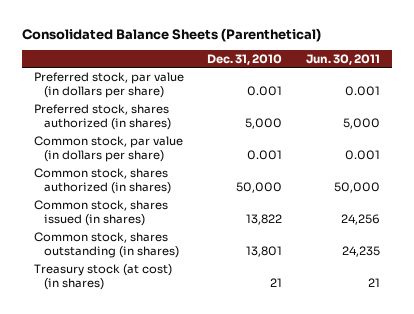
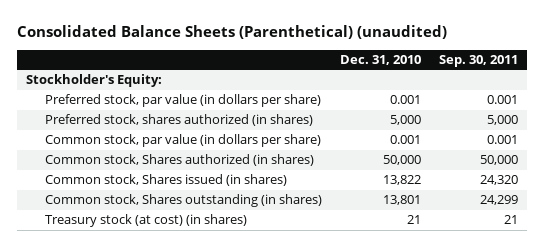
- Consolidated Balance Sheets (Parenthetical)
+ Consolidated Balance Sheets (Parenthetical) (unaudited)
- | Dec. 31, 2010 | Jun. 30, 2011
+ | Dec. 31, 2010 | Sep. 30, 2011
+ Stockholder's Equity:
- Common stock, shares authorized (in shares) | 50,000 | 50,000
- Common stock, shares issued (in shares) | 13,822 | 24,256
- Common stock, shares outstanding (in shares) | 13,801 | 24,235
+ Common stock, Shares authorized (in shares) | 50,000 | 50,000
+ Common stock, Shares issued (in shares) | 13,822 | 24,320
+ Common stock, Shares outstanding (in shares) | 13,801 | 24,299

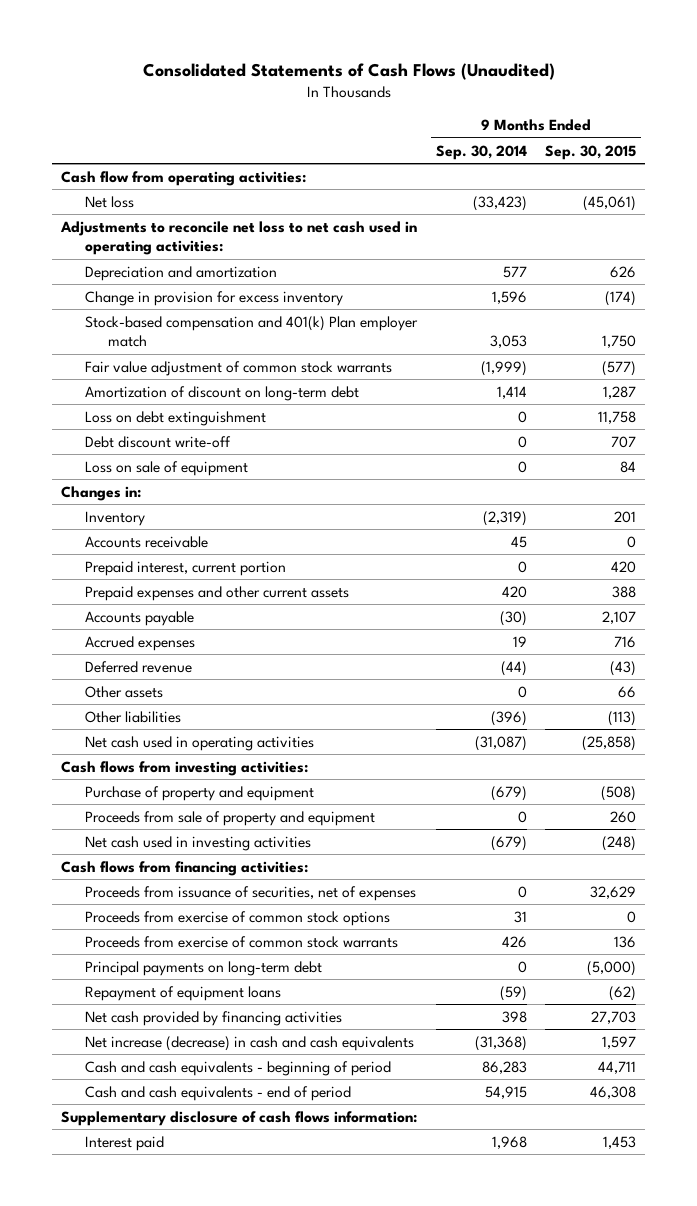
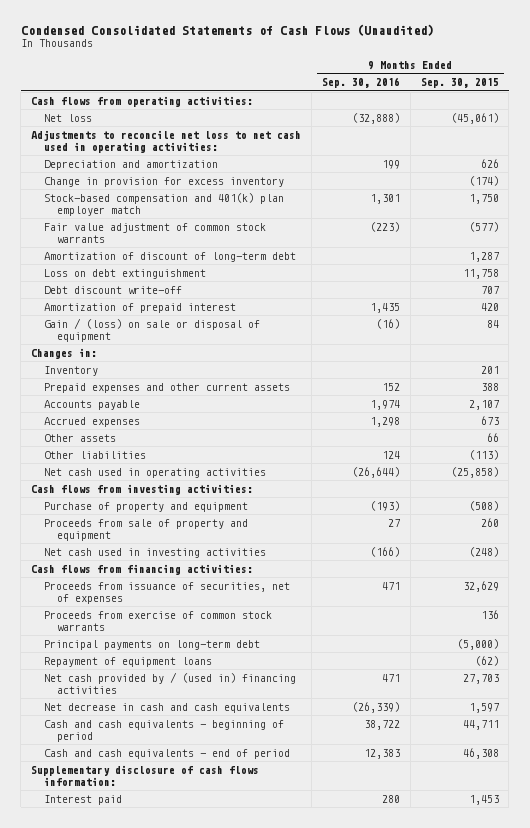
- Consolidated Statements of Cash Flows (Unaudited)
+ Condensed Consolidated Statements of Cash Flows (Unaudited)
- | 9 Months Ended Sep. 30, 2014 | 9 Months Ended Sep. 30, 2015
+ | 9 Months Ended Sep. 30, 2016 | 9 Months Ended Sep. 30, 2015
- Cash flow from operating activities:
+ Cash flows from operating activities:
- Stock-based compensation and 401(k) Plan employer match | 3,053 | 1,750
+ Stock-based compensation and 401(k) plan employer match | 1,301 | 1,750
- Amortization of discount on long-term debt | 1,414 | 1,287
+ Amortization of discount of long-term debt | | 1,287
- Loss on sale of equipment | 0 | 84
+ Amortization of prepaid interest | 1,435 | 420
+ Gain / (loss) on sale or disposal of equipment | (16) | 84
- Accounts receivable | 45 | 0
- Prepaid interest, current portion | 0 | 420
- Accrued expenses | 19 | 716
- Deferred revenue | (44) | (43)
+ Accrued expenses | 1,298 | 673
- Proceeds from exercise of common stock options | 31 | 0
- Net cash provided by financing activities | 398 | 27,703
- Net increase (decrease) in cash and cash equivalents | (31,368) | 1,597
+ Net cash provided by / (used in) financing activities | 471 | 27,703
+ Net decrease in cash and cash equivalents | (26,339) | 1,597

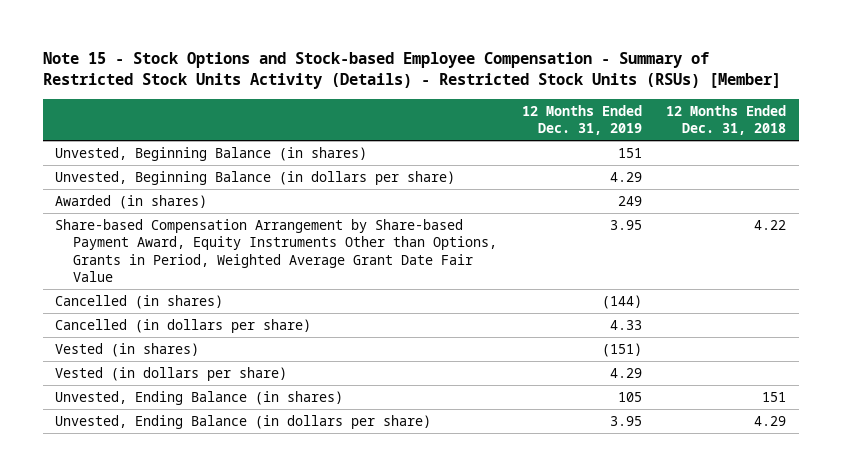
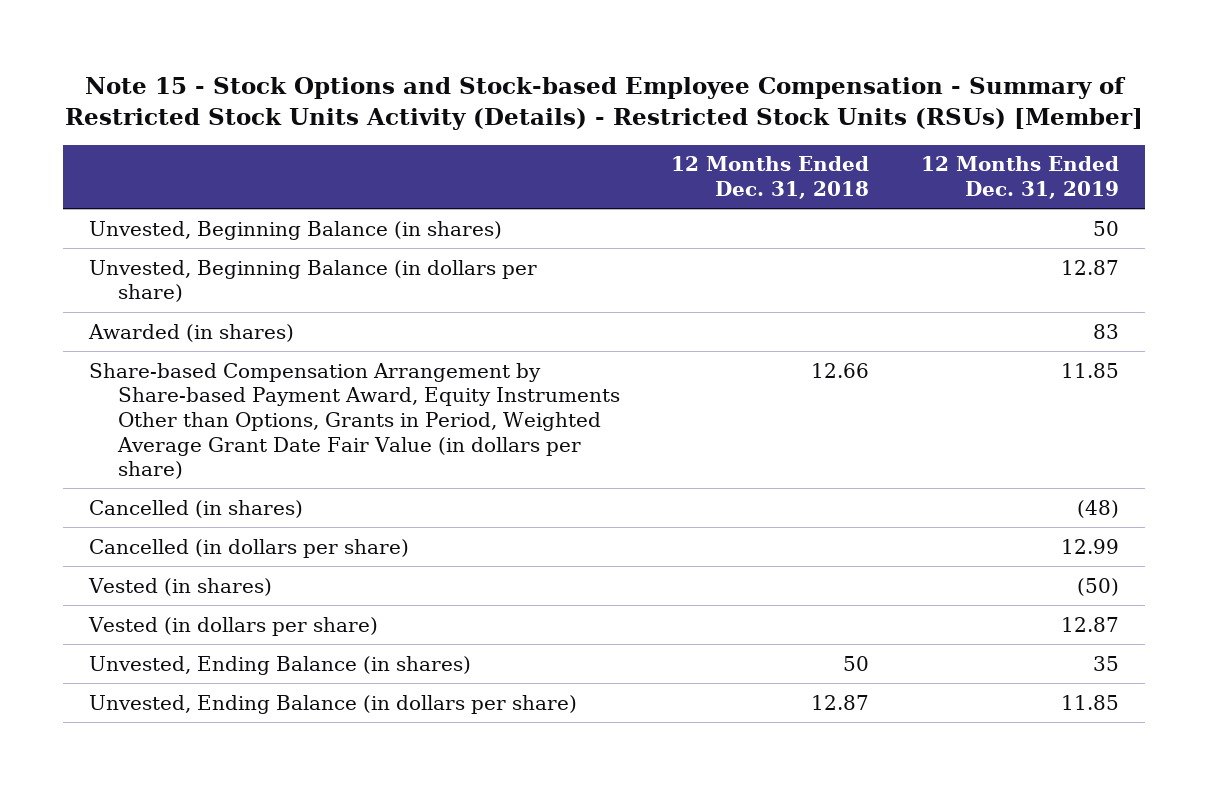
- | 12 Months Ended Dec. 31, 2019 | 12 Months Ended Dec. 31, 2018
+ | 12 Months Ended Dec. 31, 2018 | 12 Months Ended Dec. 31, 2019
- Unvested, Beginning Balance (in shares) | 151 |
- Unvested, Beginning Balance (in dollars per share) | 4.29 |
- Awarded (in shares) | 249 |
- Share-based Compensation Arrangement by Share-based Payment Award, Equity Instruments Other than Options, Grants in Period, Weighted Average Grant Date Fair Value | 3.95 | 4.22
- Cancelled (in shares) | (144) |
- Cancelled (in dollars per share) | 4.33 |
- Vested (in shares) | (151) |
- Vested (in dollars per share) | 4.29 |
- Unvested, Ending Balance (in shares) | 105 | 151
- Unvested, Ending Balance (in dollars per share) | 3.95 | 4.29
+ Unvested, Beginning Balance (in shares) | | 50
+ Unvested, Beginning Balance (in dollars per share) | | 12.87
+ Awarded (in shares) | | 83
+ Share-based Compensation Arrangement by Share-based Payment Award, Equity Instruments Other than Options, Grants in Period, Weighted Average Grant Date Fair Value (in dollars per share) | 12.66 | 11.85
+ Cancelled (in shares) | | (48)
+ Cancelled (in dollars per share) | | 12.99
+ Vested (in shares) | | (50)
+ Vested (in dollars per share) | | 12.87
+ Unvested, Ending Balance (in shares) | 50 | 35
+ Unvested, Ending Balance (in dollars per share) | 12.87 | 11.85

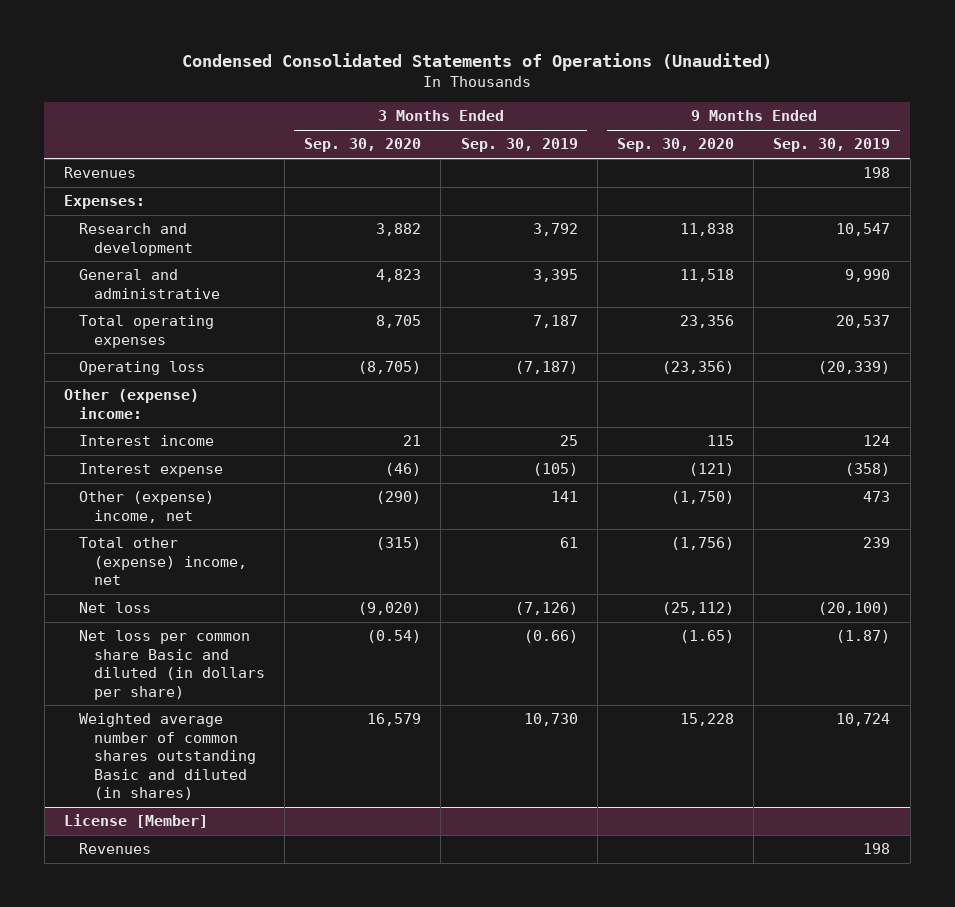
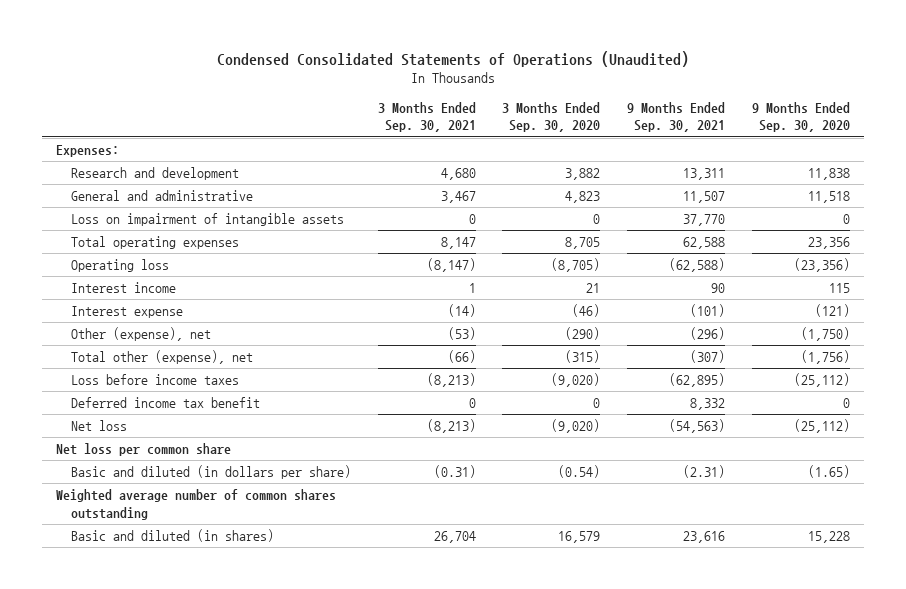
- | 3 Months Ended Sep. 30, 2020 | 3 Months Ended Sep. 30, 2019 | 9 Months Ended Sep. 30, 2020 | 9 Months Ended Sep. 30, 2019
+ | 3 Months Ended Sep. 30, 2021 | 3 Months Ended Sep. 30, 2020 | 9 Months Ended Sep. 30, 2021 | 9 Months Ended Sep. 30, 2020
- Revenues | | | | 198
+ Loss on impairment of intangible assets | 0 | 0 | 37,770 | 0
- Other (expense) income:
- Other (expense) income, net | (290) | 141 | (1,750) | 473
- Total other (expense) income, net | (315) | 61 | (1,756) | 239
+ Other (expense), net | (53) | (290) | (296) | (1,750)
+ Total other (expense), net | (66) | (315) | (307) | (1,756)
+ Loss before income taxes | (8,213) | (9,020) | (62,895) | (25,112)
+ Deferred income tax benefit | 0 | 0 | 8,332 | 0
- Net loss per common share Basic and diluted (in dollars per share) | (0.54) | (0.66) | (1.65) | (1.87)
- Weighted average number of common shares outstanding Basic and diluted (in shares) | 16,579 | 10,730 | 15,228 | 10,724
- License [Member]
- Revenues | | | | 198
+ Net loss per common share
+ Basic and diluted (in dollars per share) | (0.31) | (0.54) | (2.31) | (1.65)
+ Weighted average number of common shares outstanding
+ Basic and diluted (in shares) | 26,704 | 16,579 | 23,616 | 15,228

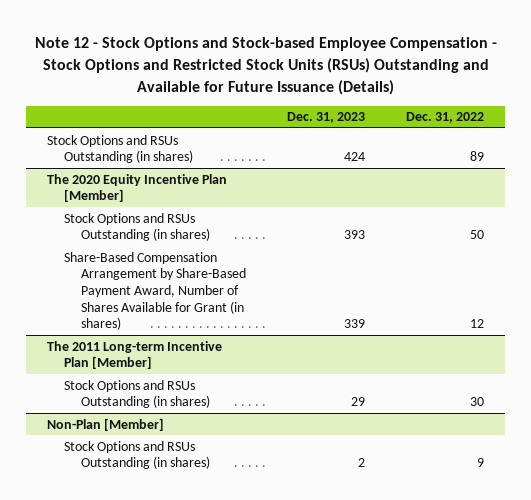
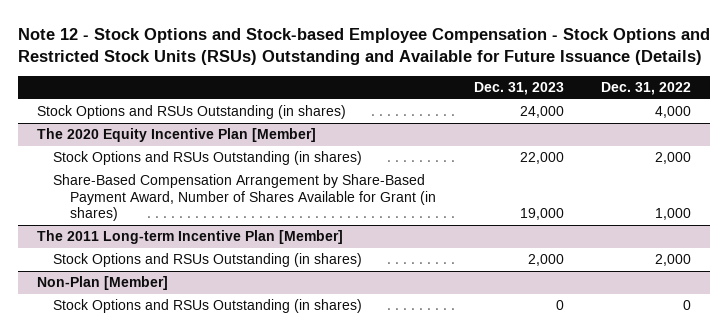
- Stock Options and RSUs Outstanding (in shares) | 424 | 89
+ Stock Options and RSUs Outstanding (in shares) | 24,000 | 4,000
@ The 2020 Equity Incentive Plan [Member]
- Stock Options and RSUs Outstanding (in shares) | 393 | 50
- Share-Based Compensation Arrangement by Share-Based Payment Award, Number of Shares Available for Grant (in shares) | 339 | 12
+ Stock Options and RSUs Outstanding (in shares) | 22,000 | 2,000
+ Share-Based Compensation Arrangement by Share-Based Payment Award, Number of Shares Available for Grant (in shares) | 19,000 | 1,000
@ The 2011 Long-term Incentive Plan [Member]
- Stock Options and RSUs Outstanding (in shares) | 29 | 30
+ Stock Options and RSUs Outstanding (in shares) | 2,000 | 2,000
@ Non-Plan [Member]
- Stock Options and RSUs Outstanding (in shares) | 2 | 9
+ Stock Options and RSUs Outstanding (in shares) | 0 | 0

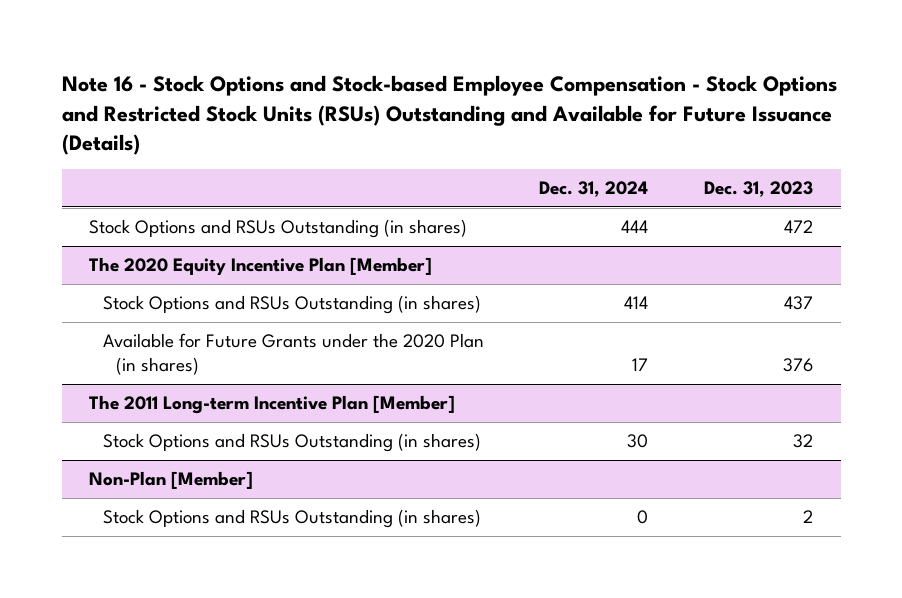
- Note 12 - Stock Options and Stock-based Employee Compensation - Stock Options and Restricted Stock Units (RSUs) Outstanding and Available for Future Issuance (Details)
+ Note 16 - Stock Options and Stock-based Employee Compensation - Stock Options and Restricted Stock Units (RSUs) Outstanding and Available for Future Issuance (Details)
- | Dec. 31, 2023 | Dec. 31, 2022
+ | Dec. 31, 2024 | Dec. 31, 2023
- Stock Options and RSUs Outstanding (in shares) | 24,000 | 4,000
+ Stock Options and RSUs Outstanding (in shares) | 444 | 472
@ The 2020 Equity Incentive Plan [Member]
- Stock Options and RSUs Outstanding (in shares) | 22,000 | 2,000
- Share-Based Compensation Arrangement by Share-Based Payment Award, Number of Shares Available for Grant (in shares) | 19,000 | 1,000
+ Stock Options and RSUs Outstanding (in shares) | 414 | 437
+ Available for Future Grants under the 2020 Plan (in shares) | 17 | 376
@ The 2011 Long-term Incentive Plan [Member]
- Stock Options and RSUs Outstanding (in shares) | 2,000 | 2,000
+ Stock Options and RSUs Outstanding (in shares) | 30 | 32
@ Non-Plan [Member]
- Stock Options and RSUs Outstanding (in shares) | 0 | 0
+ Stock Options and RSUs Outstanding (in shares) | 0 | 2

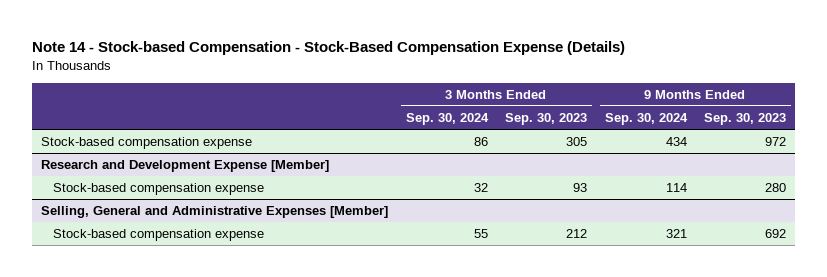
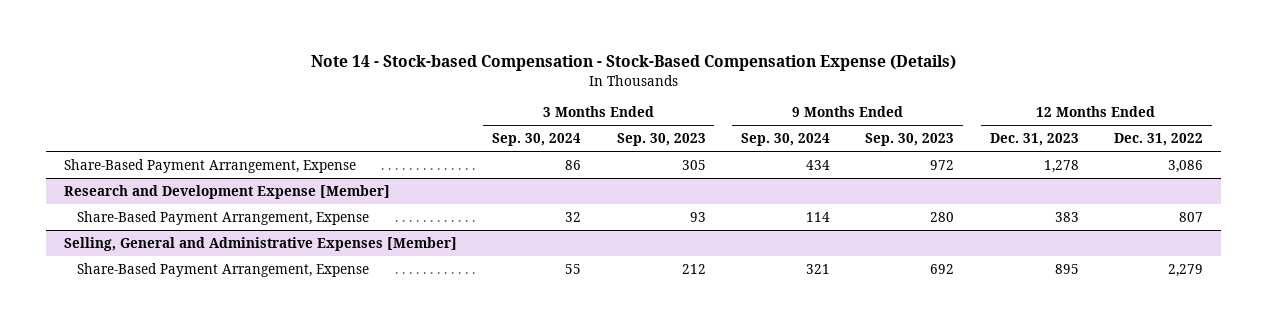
- | 3 Months Ended Sep. 30, 2024 | 3 Months Ended Sep. 30, 2023 | 9 Months Ended Sep. 30, 2024 | 9 Months Ended Sep. 30, 2023
+ | 3 Months Ended Sep. 30, 2024 | 3 Months Ended Sep. 30, 2023 | 9 Months Ended Sep. 30, 2024 | 9 Months Ended Sep. 30, 2023 | 12 Months Ended Dec. 31, 2023 | 12 Months Ended Dec. 31, 2022
- Stock-based compensation expense | 86 | 305 | 434 | 972
+ Share-Based Payment Arrangement, Expense | 86 | 305 | 434 | 972 | 1,278 | 3,086
@ Research and Development Expense [Member]
- Stock-based compensation expense | 32 | 93 | 114 | 280
+ Share-Based Payment Arrangement, Expense | 32 | 93 | 114 | 280 | 383 | 807
@ Selling, General and Administrative Expenses [Member]
- Stock-based compensation expense | 55 | 212 | 321 | 692
+ Share-Based Payment Arrangement, Expense | 55 | 212 | 321 | 692 | 895 | 2,279

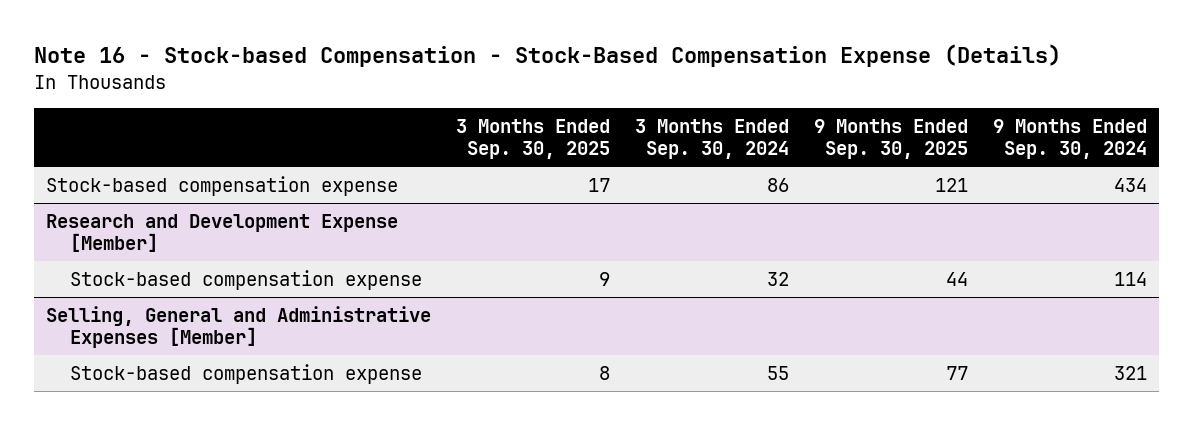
- Note 14 - Stock-based Compensation - Stock-Based Compensation Expense (Details)
+ Note 16 - Stock-based Compensation - Stock-Based Compensation Expense (Details)
- | 3 Months Ended Sep. 30, 2024 | 3 Months Ended Sep. 30, 2023 | 9 Months Ended Sep. 30, 2024 | 9 Months Ended Sep. 30, 2023 | 12 Months Ended Dec. 31, 2023 | 12 Months Ended Dec. 31, 2022
+ | 3 Months Ended Sep. 30, 2025 | 3 Months Ended Sep. 30, 2024 | 9 Months Ended Sep. 30, 2025 | 9 Months Ended Sep. 30, 2024
- Share-Based Payment Arrangement, Expense | 86 | 305 | 434 | 972 | 1,278 | 3,086
+ Stock-based compensation expense | 17 | 86 | 121 | 434
@ Research and Development Expense [Member]
- Share-Based Payment Arrangement, Expense | 32 | 93 | 114 | 280 | 383 | 807
+ Stock-based compensation expense | 9 | 32 | 44 | 114
@ Selling, General and Administrative Expenses [Member]
- Share-Based Payment Arrangement, Expense | 55 | 212 | 321 | 692 | 895 | 2,279
+ Stock-based compensation expense | 8 | 55 | 77 | 321

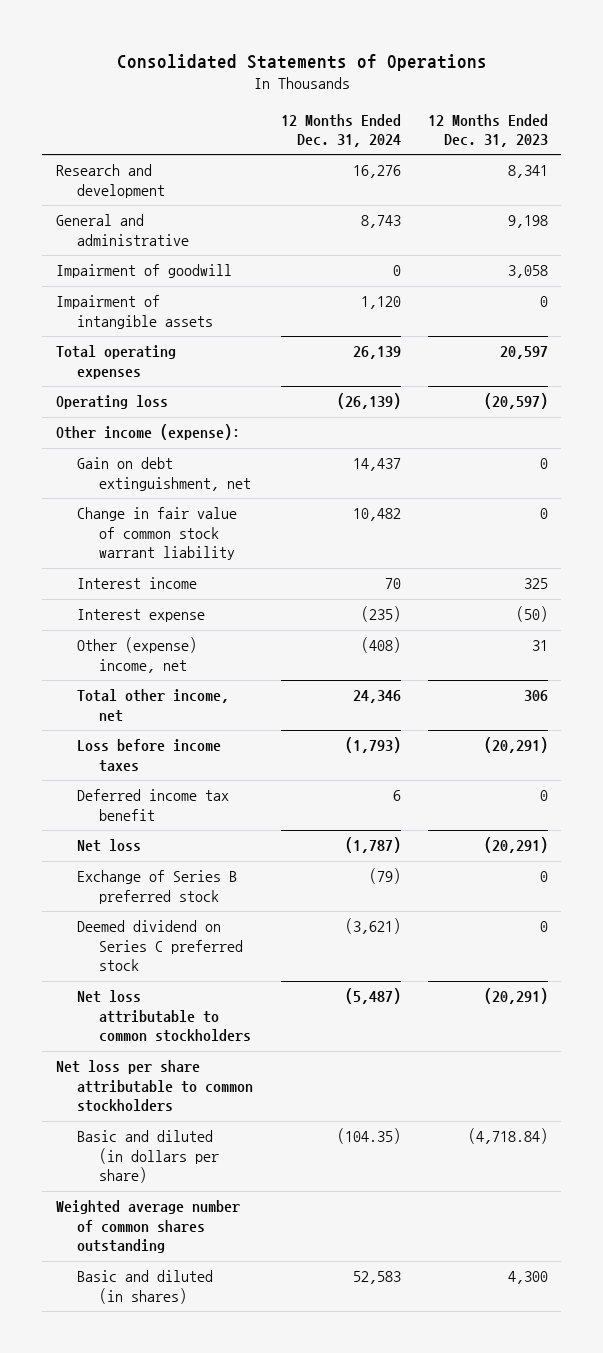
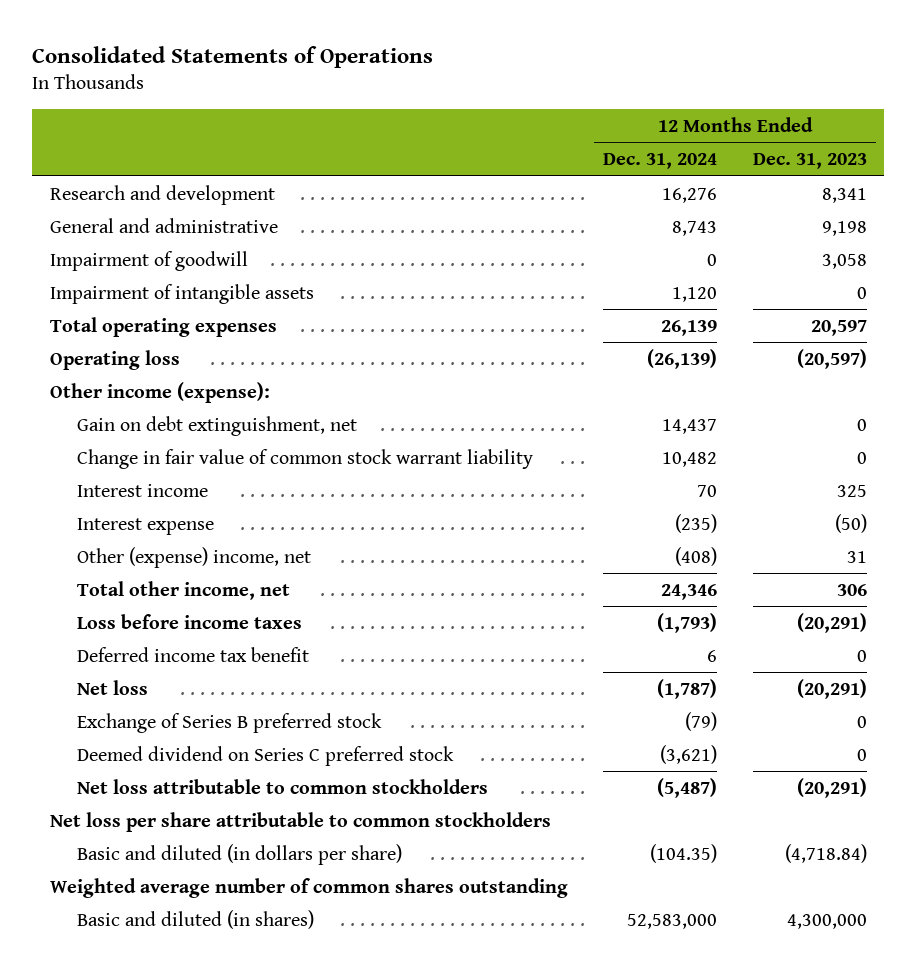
- Basic and diluted (in shares) | 52,583 | 4,300
+ Basic and diluted (in shares) | 52,583,000 | 4,300,000

